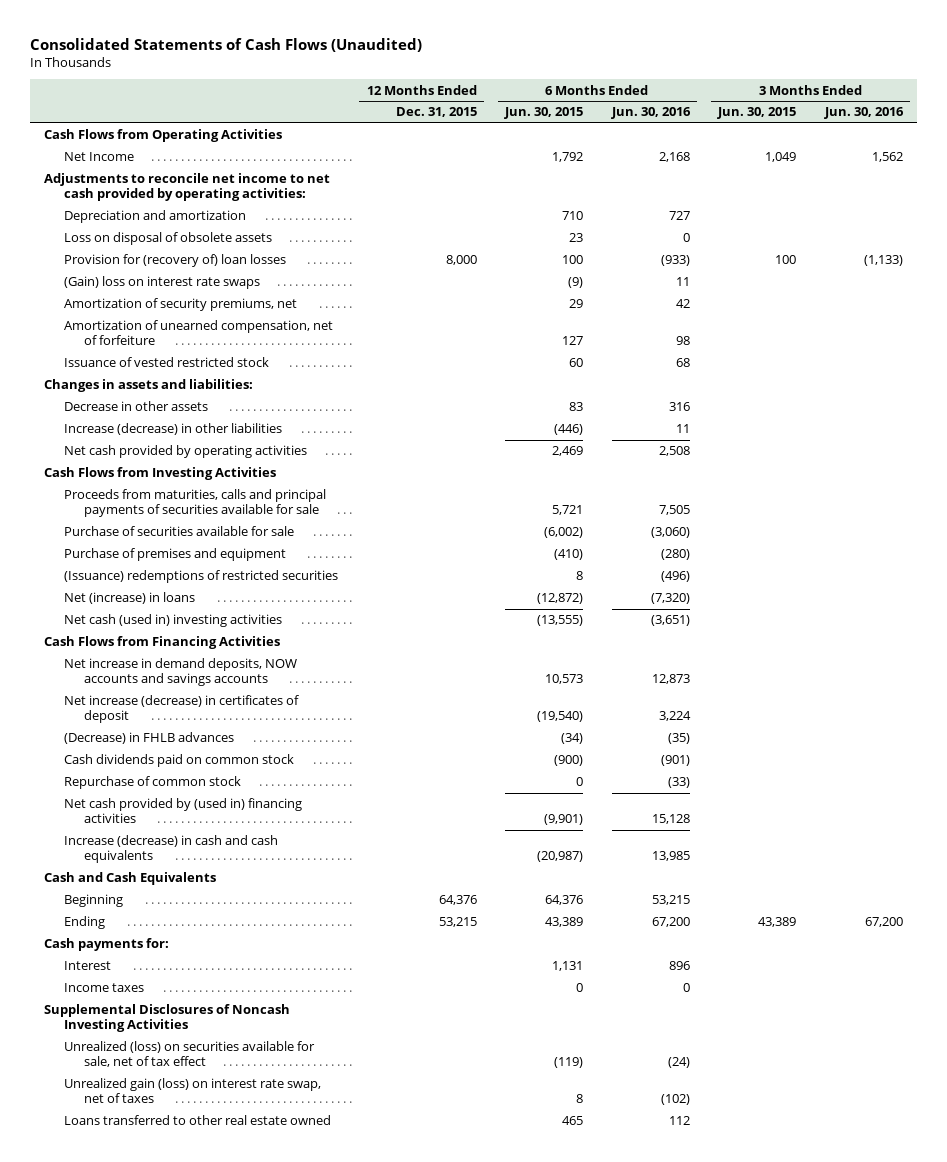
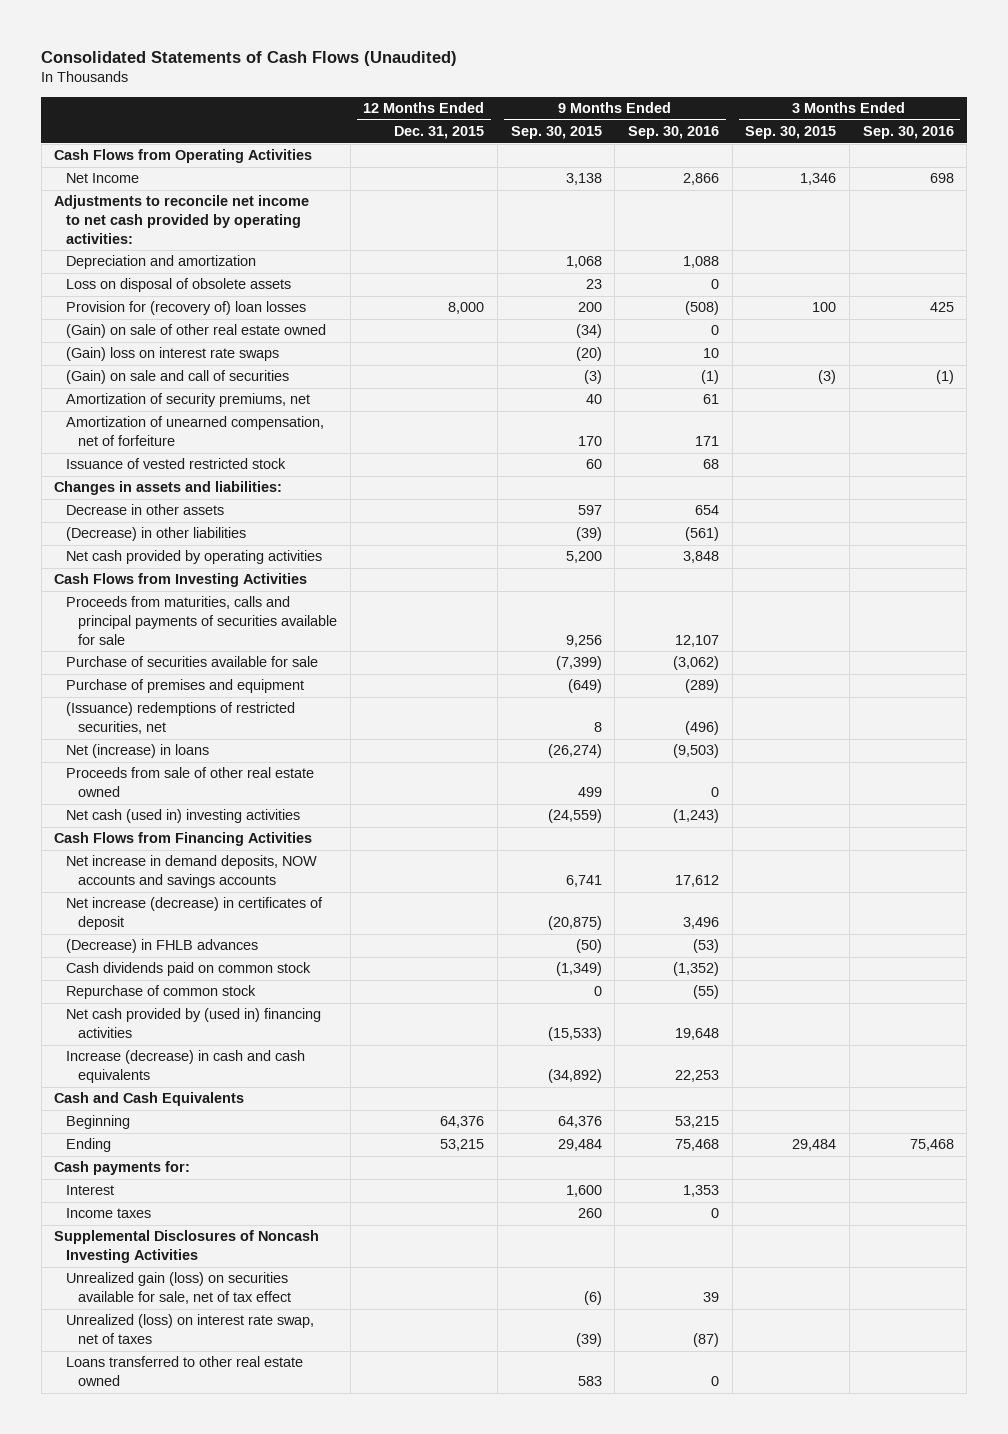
- | 12 Months Ended Dec. 31, 2015 | 6 Months Ended Jun. 30, 2015 | 6 Months Ended Jun. 30, 2016 | 3 Months Ended Jun. 30, 2015 | 3 Months Ended Jun. 30, 2016
+ | 12 Months Ended Dec. 31, 2015 | 9 Months Ended Sep. 30, 2015 | 9 Months Ended Sep. 30, 2016 | 3 Months Ended Sep. 30, 2015 | 3 Months Ended Sep. 30, 2016
+ (Gain) on sale of other real estate owned | | (34) | 0 | |
+ (Gain) on sale and call of securities | | (3) | (1) | (3) | (1)
- Increase (decrease) in other liabilities | | (446) | 11 | |
+ (Decrease) in other liabilities | | (39) | (561) | |
- (Issuance) redemptions of restricted securities | | 8 | (496) | |
+ (Issuance) redemptions of restricted securities, net | | 8 | (496) | |
+ Proceeds from sale of other real estate owned | | 499 | 0 | |
- Unrealized (loss) on securities available for sale, net of tax effect | | (119) | (24) | |
- Unrealized gain (loss) on interest rate swap, net of taxes | | 8 | (102) | |
+ Unrealized gain (loss) on securities available for sale, net of tax effect | | (6) | 39 | |
+ Unrealized (loss) on interest rate swap, net of taxes | | (39) | (87) | |

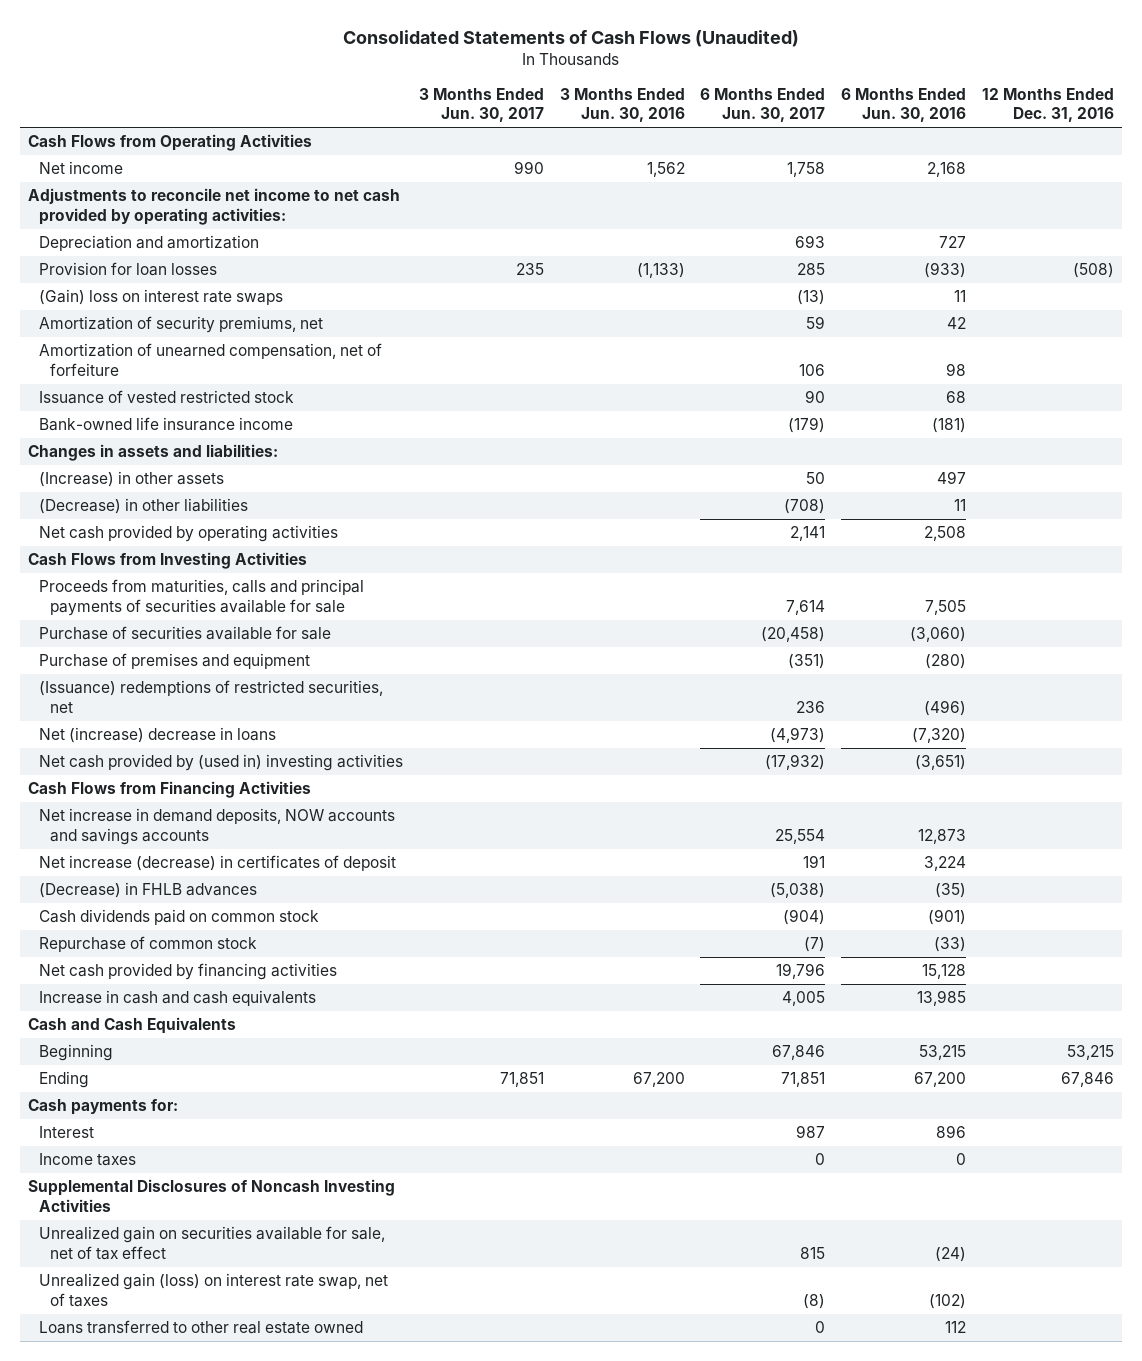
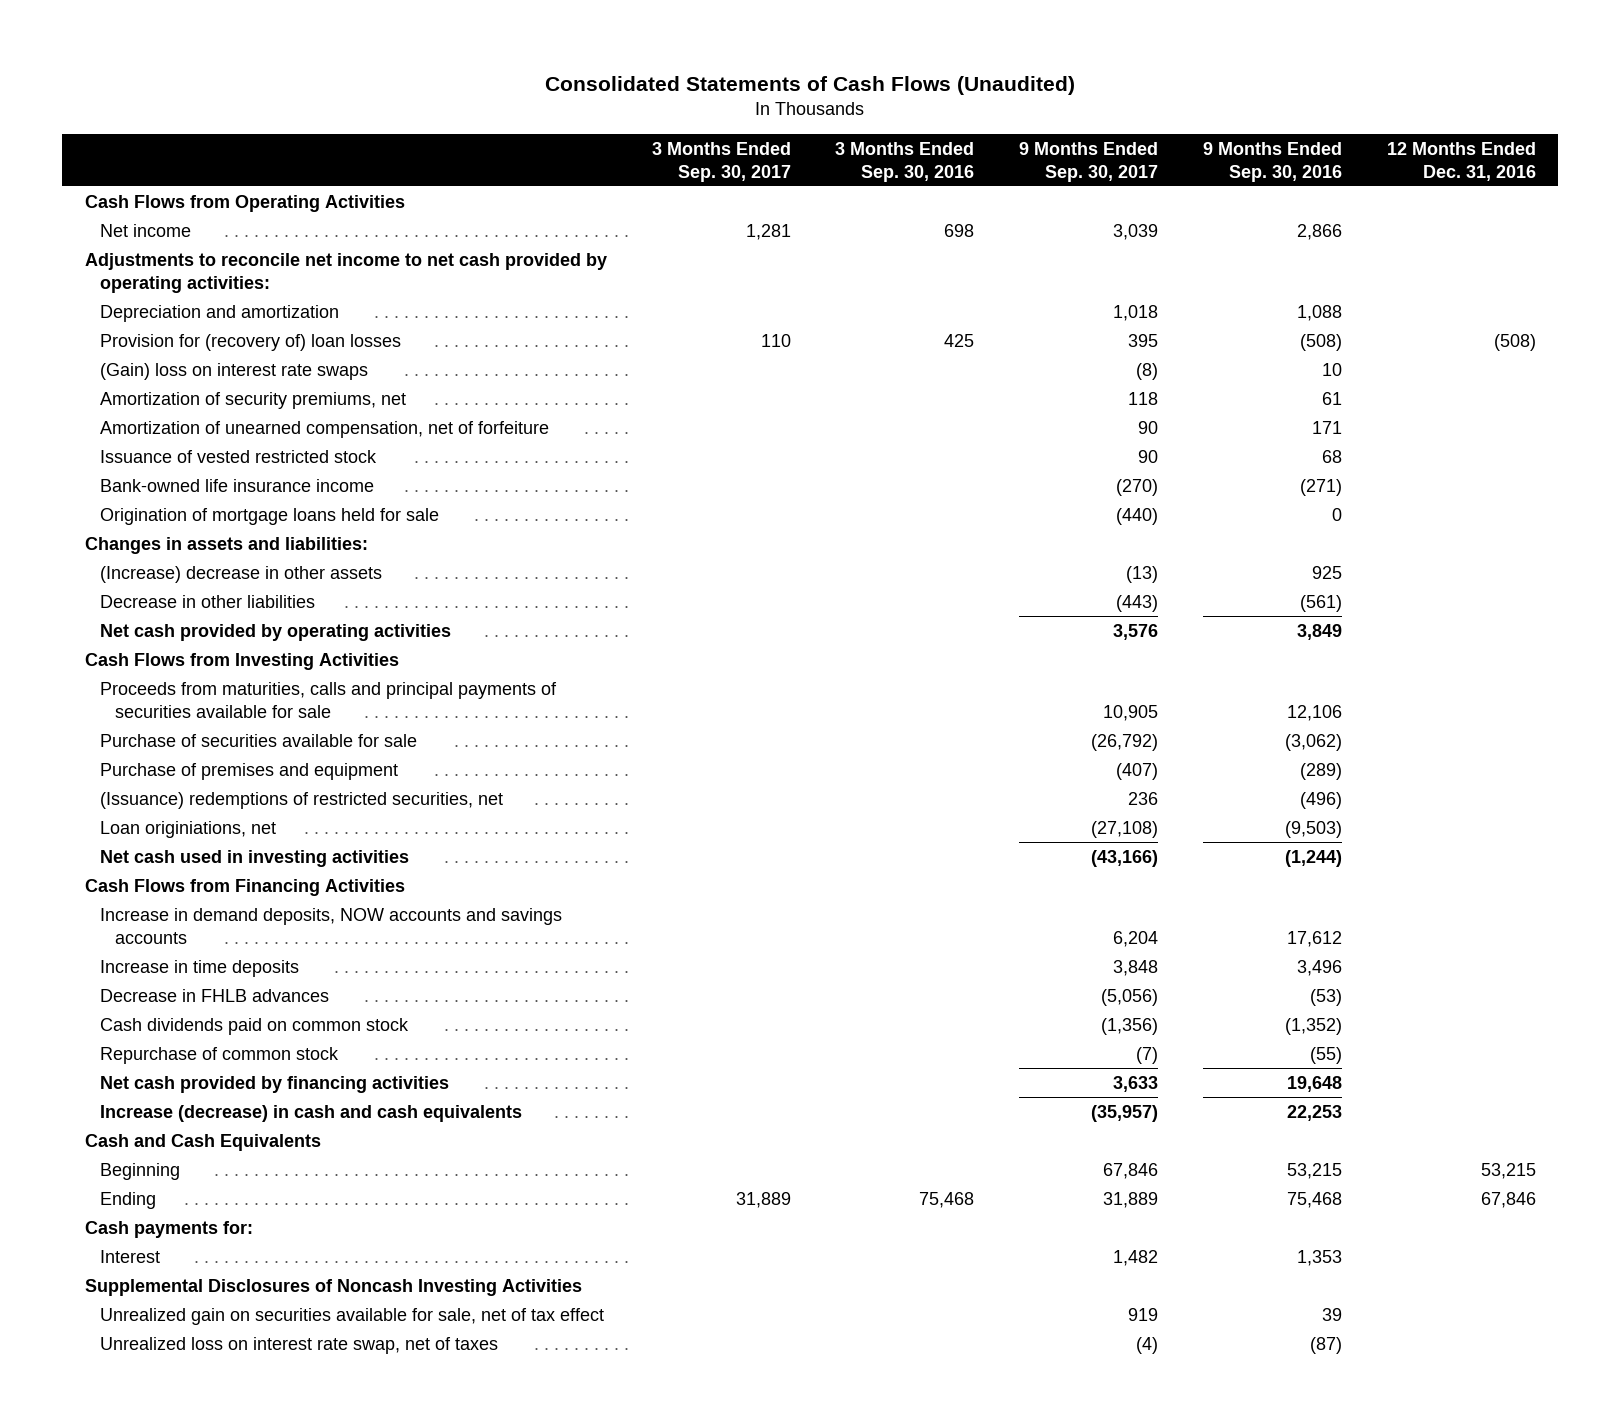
- | 3 Months Ended Jun. 30, 2017 | 3 Months Ended Jun. 30, 2016 | 6 Months Ended Jun. 30, 2017 | 6 Months Ended Jun. 30, 2016 | 12 Months Ended Dec. 31, 2016
+ | 3 Months Ended Sep. 30, 2017 | 3 Months Ended Sep. 30, 2016 | 9 Months Ended Sep. 30, 2017 | 9 Months Ended Sep. 30, 2016 | 12 Months Ended Dec. 31, 2016
- Provision for loan losses | 235 | (1,133) | 285 | (933) | (508)
+ Provision for (recovery of) loan losses | 110 | 425 | 395 | (508) | (508)
+ Origination of mortgage loans held for sale | | | (440) | 0 |
- (Increase) in other assets | | | 50 | 497 |
- (Decrease) in other liabilities | | | (708) | 11 |
+ (Increase) decrease in other assets | | | (13) | 925 |
+ Decrease in other liabilities | | | (443) | (561) |
- Net (increase) decrease in loans | | | (4,973) | (7,320) |
- Net cash provided by (used in) investing activities | | | (17,932) | (3,651) |
+ Loan originiations, net | | | (27,108) | (9,503) |
+ Net cash used in investing activities | | | (43,166) | (1,244) |
- Net increase in demand deposits, NOW accounts and savings accounts | | | 25,554 | 12,873 |
- Net increase (decrease) in certificates of deposit | | | 191 | 3,224 |
- (Decrease) in FHLB advances | | | (5,038) | (35) |
+ Increase in demand deposits, NOW accounts and savings accounts | | | 6,204 | 17,612 |
+ Increase in time deposits | | | 3,848 | 3,496 |
+ Decrease in FHLB advances | | | (5,056) | (53) |
- Increase in cash and cash equivalents | | | 4,005 | 13,985 |
+ Increase (decrease) in cash and cash equivalents | | | (35,957) | 22,253 |
- Income taxes | | | 0 | 0 |
- Unrealized gain (loss) on interest rate swap, net of taxes | | | (8) | (102) |
- Loans transferred to other real estate owned | | | 0 | 112 |
+ Unrealized loss on interest rate swap, net of taxes | | | (4) | (87) |

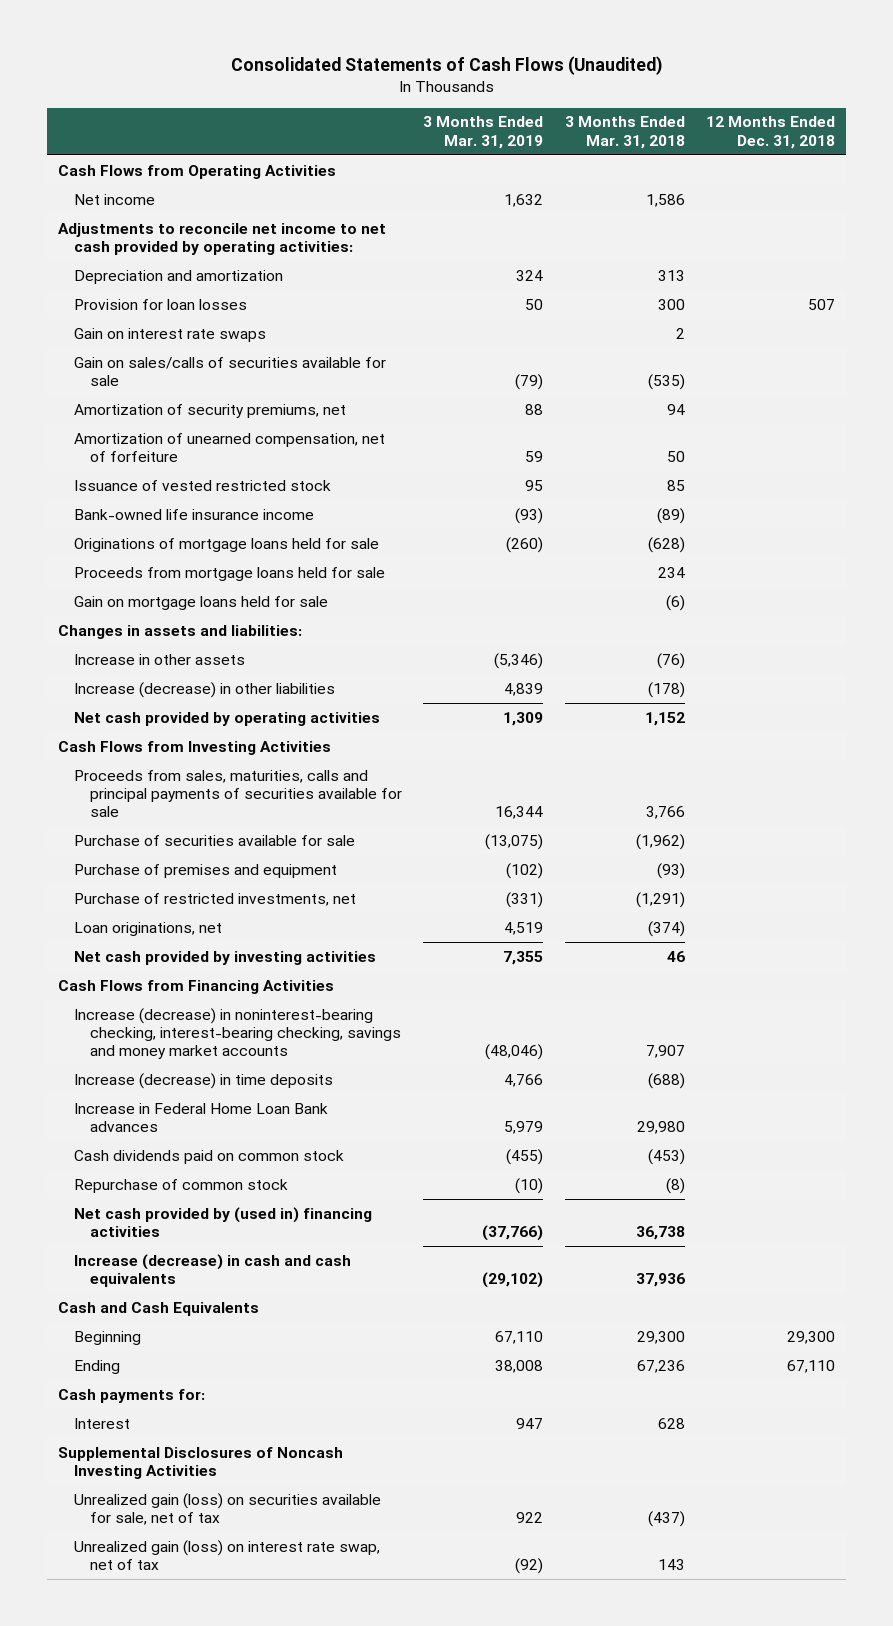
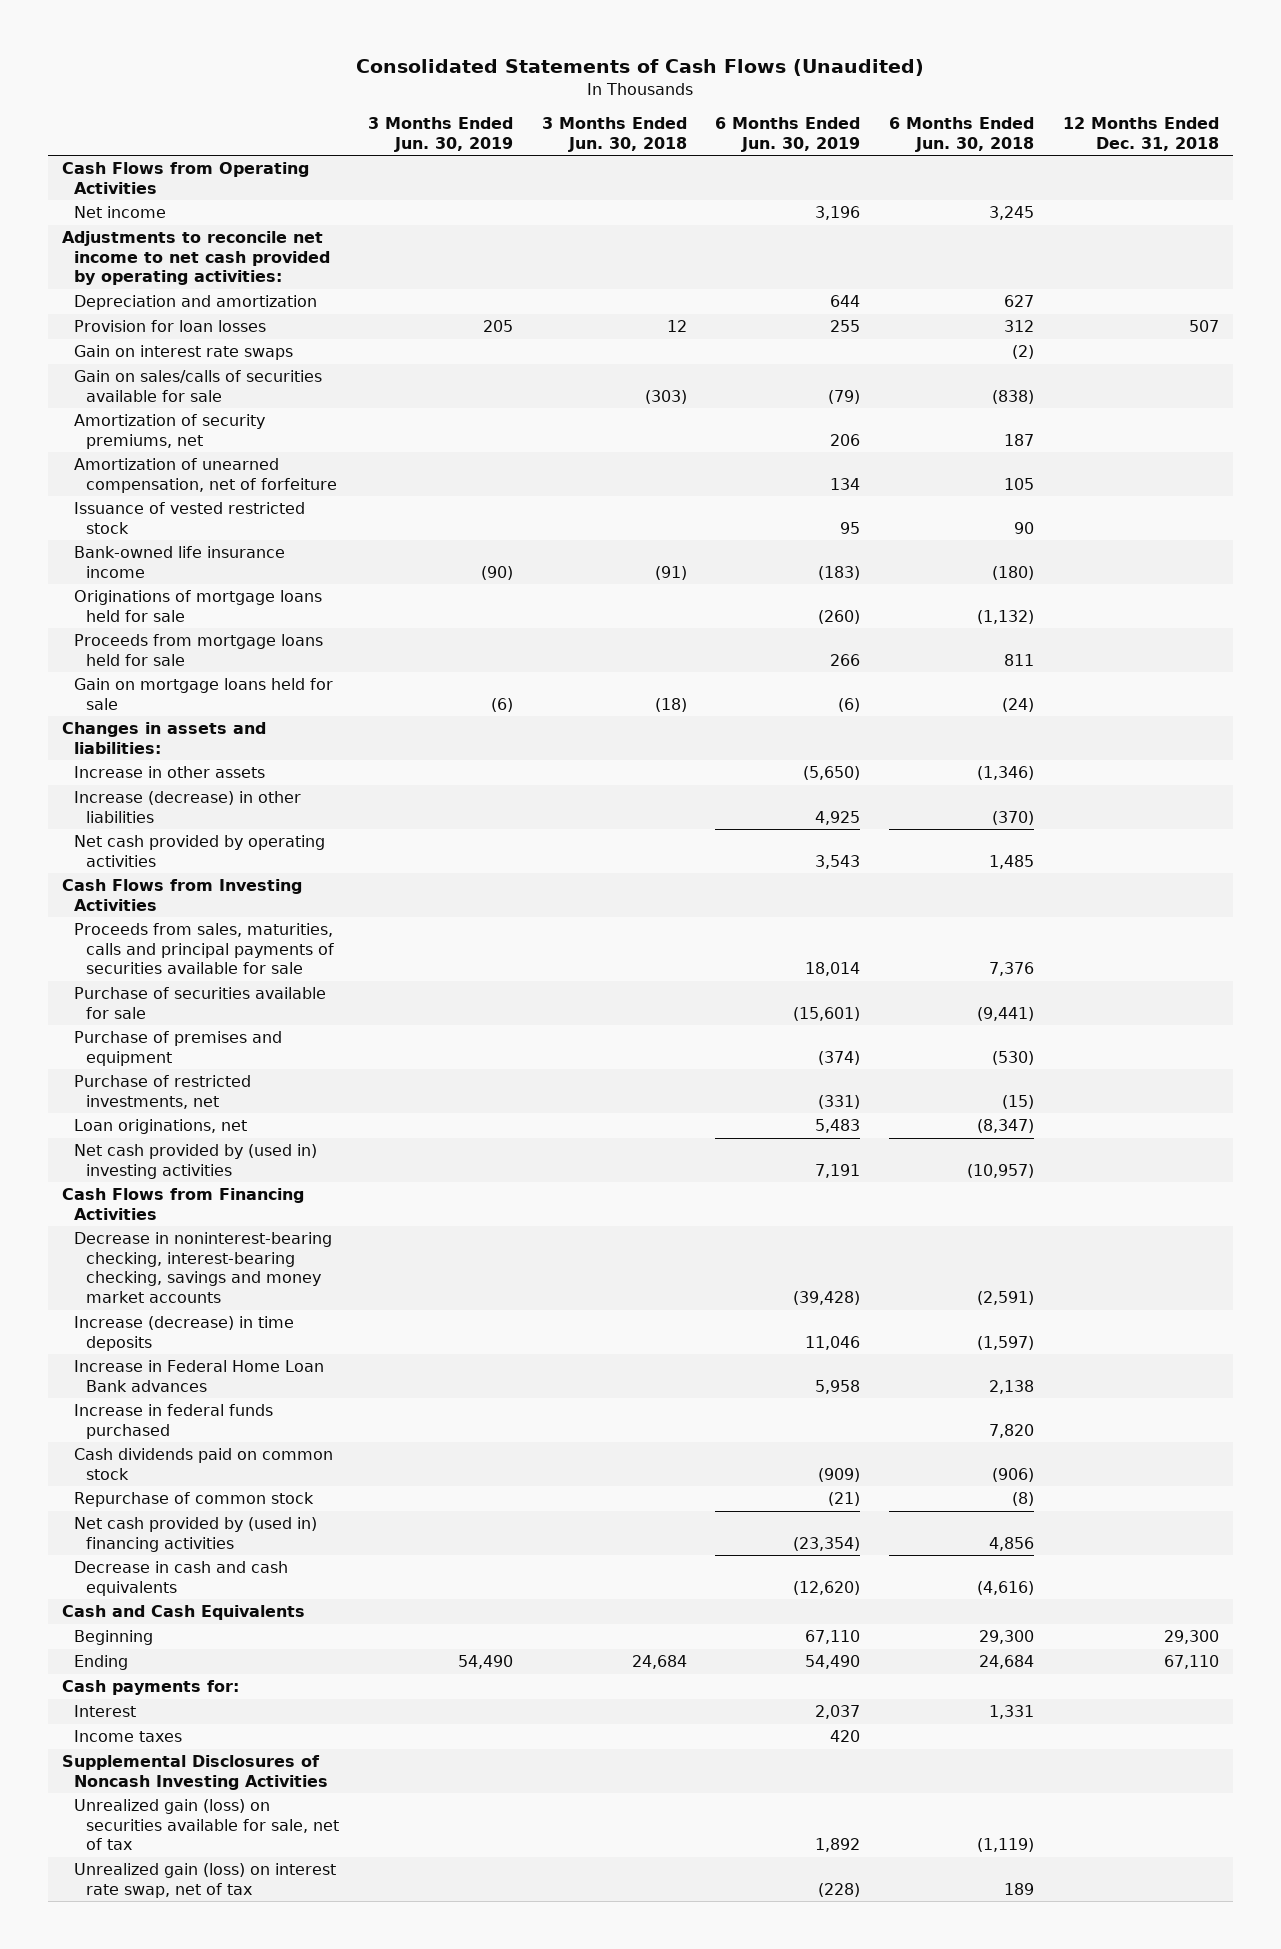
- | 3 Months Ended Mar. 31, 2019 | 3 Months Ended Mar. 31, 2018 | 12 Months Ended Dec. 31, 2018
+ | 3 Months Ended Jun. 30, 2019 | 3 Months Ended Jun. 30, 2018 | 6 Months Ended Jun. 30, 2019 | 6 Months Ended Jun. 30, 2018 | 12 Months Ended Dec. 31, 2018
- Net cash provided by investing activities | 7,355 | 46 |
+ Net cash provided by (used in) investing activities | | | 7,191 | (10,957) |
- Increase (decrease) in noninterest-bearing checking, interest-bearing checking, savings and money market accounts | (48,046) | 7,907 |
+ Decrease in noninterest-bearing checking, interest-bearing checking, savings and money market accounts | | | (39,428) | (2,591) |
+ Increase in federal funds purchased | | | | 7,820 |
- Increase (decrease) in cash and cash equivalents | (29,102) | 37,936 |
+ Decrease in cash and cash equivalents | | | (12,620) | (4,616) |
+ Income taxes | | | 420 | |

